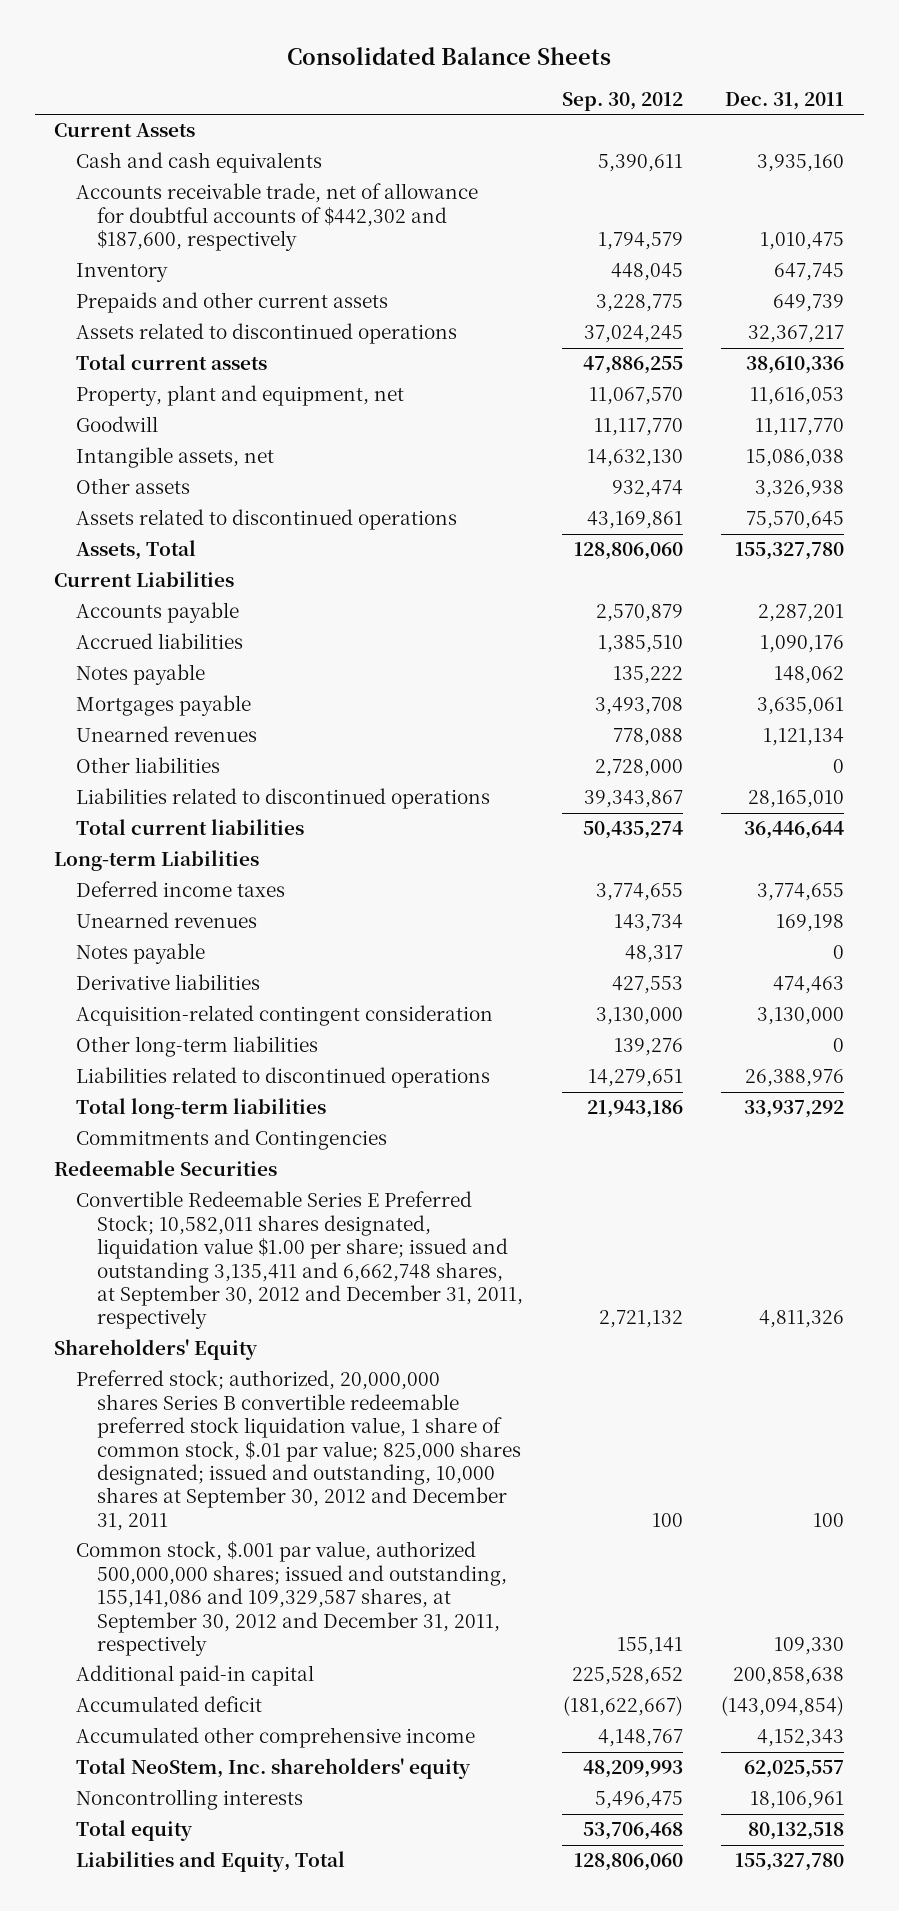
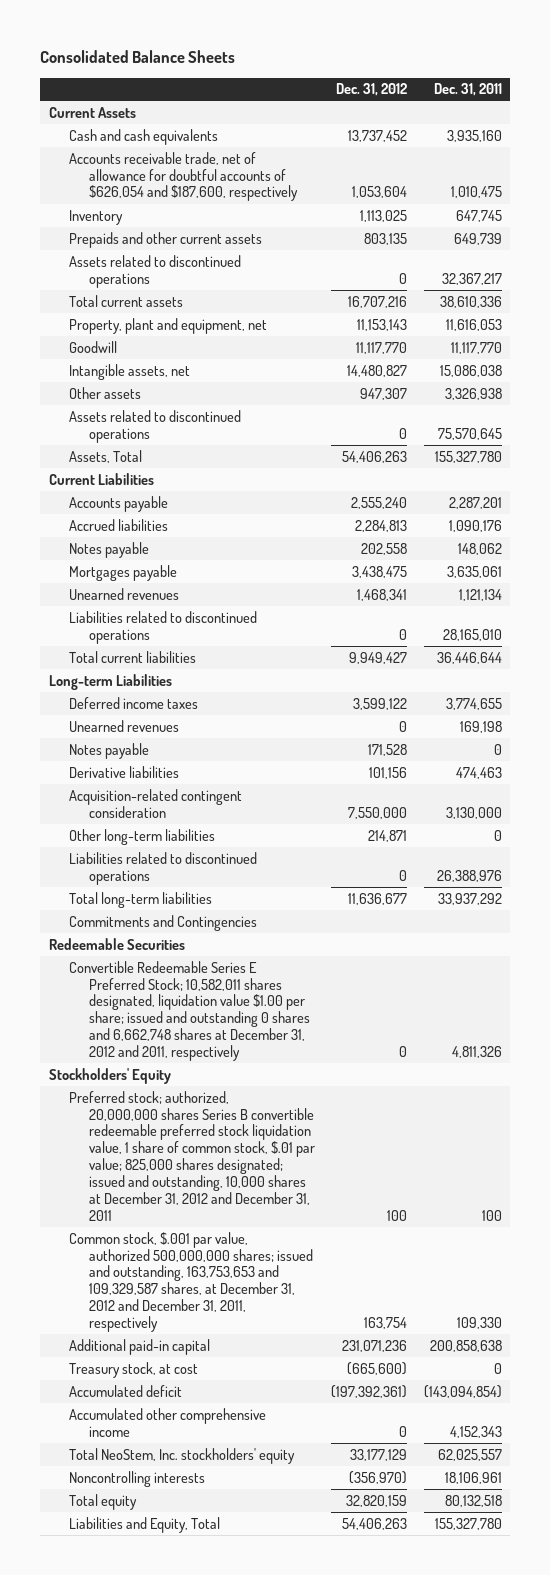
- | Sep. 30, 2012 | Dec. 31, 2011
+ | Dec. 31, 2012 | Dec. 31, 2011
- Accounts receivable trade, net of allowance for doubtful accounts of $442,302 and $187,600, respectively | 1,794,579 | 1,010,475
+ Accounts receivable trade, net of allowance for doubtful accounts of $626,054 and $187,600, respectively | 1,053,604 | 1,010,475
- Other liabilities | 2,728,000 | 0
- Convertible Redeemable Series E Preferred Stock; 10,582,011 shares designated, liquidation value $1.00 per share; issued and outstanding 3,135,411 and 6,662,748 shares, at September 30, 2012 and December 31, 2011, respectively | 2,721,132 | 4,811,326
- Shareholders' Equity
- Preferred stock; authorized, 20,000,000 shares Series B convertible redeemable preferred stock liquidation value, 1 share of common stock, $.01 par value; 825,000 shares designated; issued and outstanding, 10,000 shares at September 30, 2012 and December 31, 2011 | 100 | 100
- Common stock, $.001 par value, authorized 500,000,000 shares; issued and outstanding, 155,141,086 and 109,329,587 shares, at September 30, 2012 and December 31, 2011, respectively | 155,141 | 109,330
+ Convertible Redeemable Series E Preferred Stock; 10,582,011 shares designated, liquidation value $1.00 per share; issued and outstanding 0 shares and 6,662,748 shares at December 31, 2012 and 2011, respectively | 0 | 4,811,326
+ Stockholders' Equity
+ Preferred stock; authorized, 20,000,000 shares Series B convertible redeemable preferred stock liquidation value, 1 share of common stock, $.01 par value; 825,000 shares designated; issued and outstanding, 10,000 shares at December 31, 2012 and December 31, 2011 | 100 | 100
+ Common stock, $.001 par value, authorized 500,000,000 shares; issued and outstanding, 163,753,653 and 109,329,587 shares, at December 31, 2012 and December 31, 2011, respectively | 163,754 | 109,330
+ Treasury stock, at cost | (665,600) | 0
- Total NeoStem, Inc. shareholders' equity | 48,209,993 | 62,025,557
+ Total NeoStem, Inc. stockholders' equity | 33,177,129 | 62,025,557

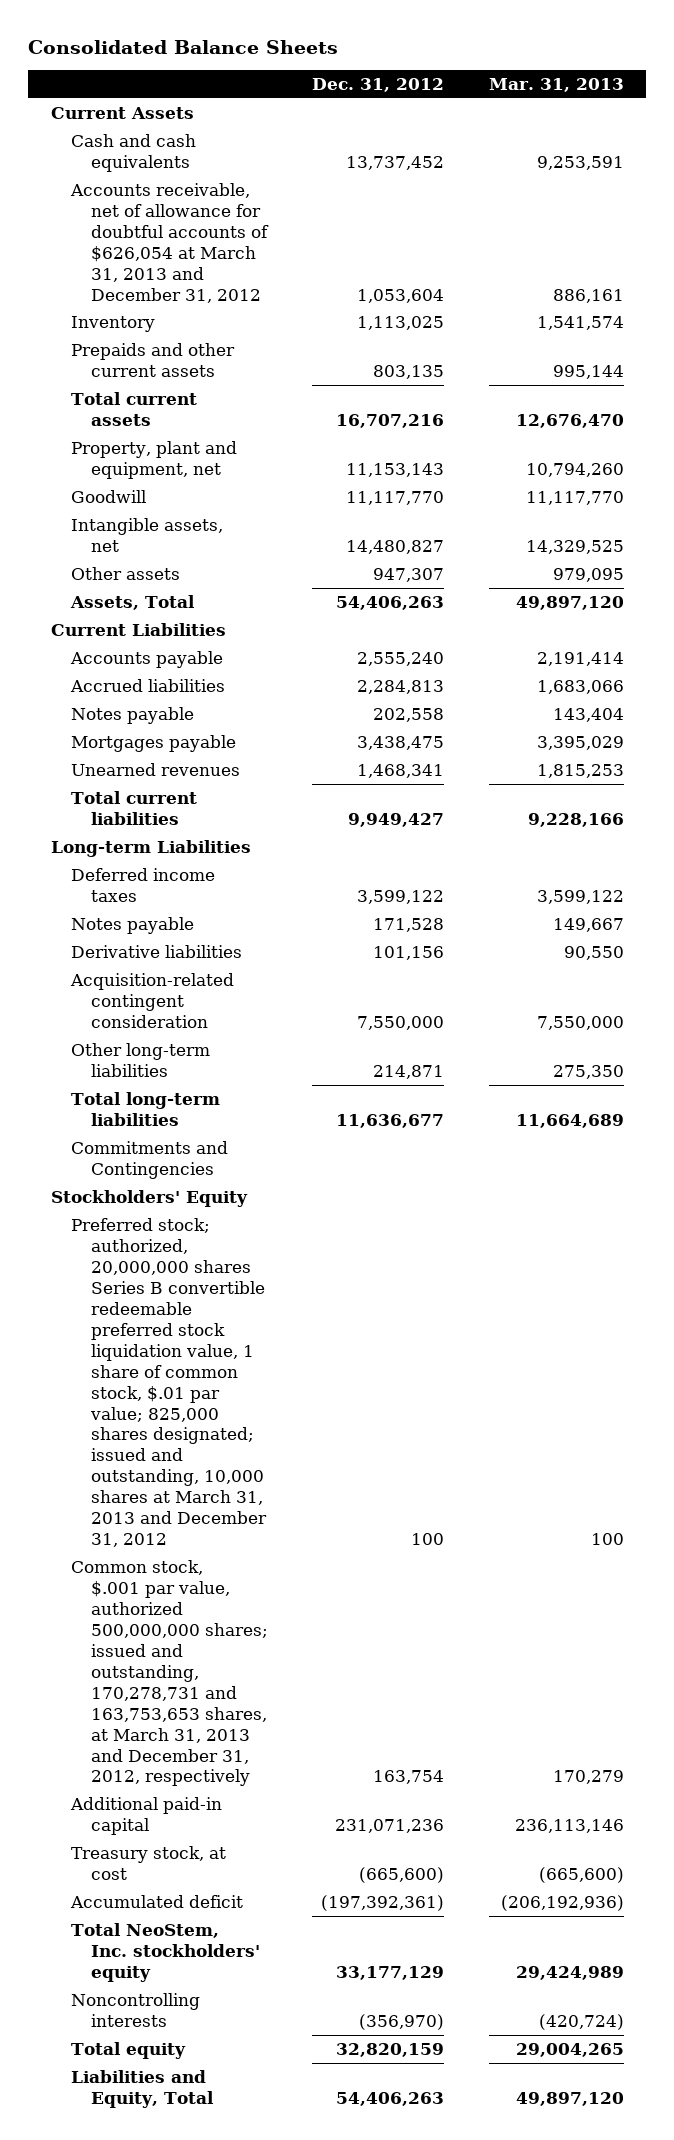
- | Dec. 31, 2012 | Dec. 31, 2011
+ | Dec. 31, 2012 | Mar. 31, 2013
- Accounts receivable trade, net of allowance for doubtful accounts of $626,054 and $187,600, respectively | 1,053,604 | 1,010,475
+ Accounts receivable, net of allowance for doubtful accounts of $626,054 at March 31, 2013 and December 31, 2012 | 1,053,604 | 886,161
- Assets related to discontinued operations | 0 | 32,367,217
- Assets related to discontinued operations | 0 | 75,570,645
- Liabilities related to discontinued operations | 0 | 28,165,010
- Unearned revenues | 0 | 169,198
- Liabilities related to discontinued operations | 0 | 26,388,976
- Redeemable Securities
- Convertible Redeemable Series E Preferred Stock; 10,582,011 shares designated, liquidation value $1.00 per share; issued and outstanding 0 shares and 6,662,748 shares at December 31, 2012 and 2011, respectively | 0 | 4,811,326
- Preferred stock; authorized, 20,000,000 shares Series B convertible redeemable preferred stock liquidation value, 1 share of common stock, $.01 par value; 825,000 shares designated; issued and outstanding, 10,000 shares at December 31, 2012 and December 31, 2011 | 100 | 100
- Common stock, $.001 par value, authorized 500,000,000 shares; issued and outstanding, 163,753,653 and 109,329,587 shares, at December 31, 2012 and December 31, 2011, respectively | 163,754 | 109,330
+ Preferred stock; authorized, 20,000,000 shares Series B convertible redeemable preferred stock liquidation value, 1 share of common stock, $.01 par value; 825,000 shares designated; issued and outstanding, 10,000 shares at March 31, 2013 and December 31, 2012 | 100 | 100
+ Common stock, $.001 par value, authorized 500,000,000 shares; issued and outstanding, 170,278,731 and 163,753,653 shares, at March 31, 2013 and December 31, 2012, respectively | 163,754 | 170,279
- Accumulated other comprehensive income | 0 | 4,152,343

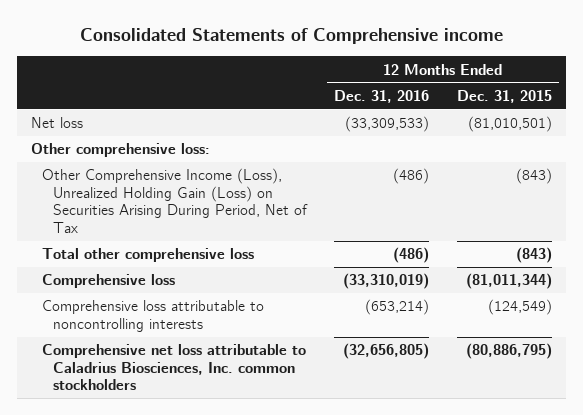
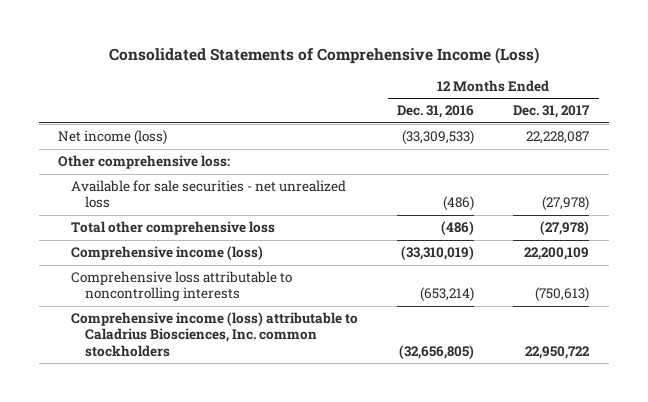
- Consolidated Statements of Comprehensive income
+ Consolidated Statements of Comprehensive Income (Loss)
- | 12 Months Ended Dec. 31, 2016 | 12 Months Ended Dec. 31, 2015
+ | 12 Months Ended Dec. 31, 2016 | 12 Months Ended Dec. 31, 2017
- Net loss | (33,309,533) | (81,010,501)
+ Net income (loss) | (33,309,533) | 22,228,087
- Other Comprehensive Income (Loss), Unrealized Holding Gain (Loss) on Securities Arising During Period, Net of Tax | (486) | (843)
+ Available for sale securities - net unrealized loss | (486) | (27,978)
- Comprehensive loss | (33,310,019) | (81,011,344)
+ Comprehensive income (loss) | (33,310,019) | 22,200,109
- Comprehensive net loss attributable to Caladrius Biosciences, Inc. common stockholders | (32,656,805) | (80,886,795)
+ Comprehensive income (loss) attributable to Caladrius Biosciences, Inc. common stockholders | (32,656,805) | 22,950,722

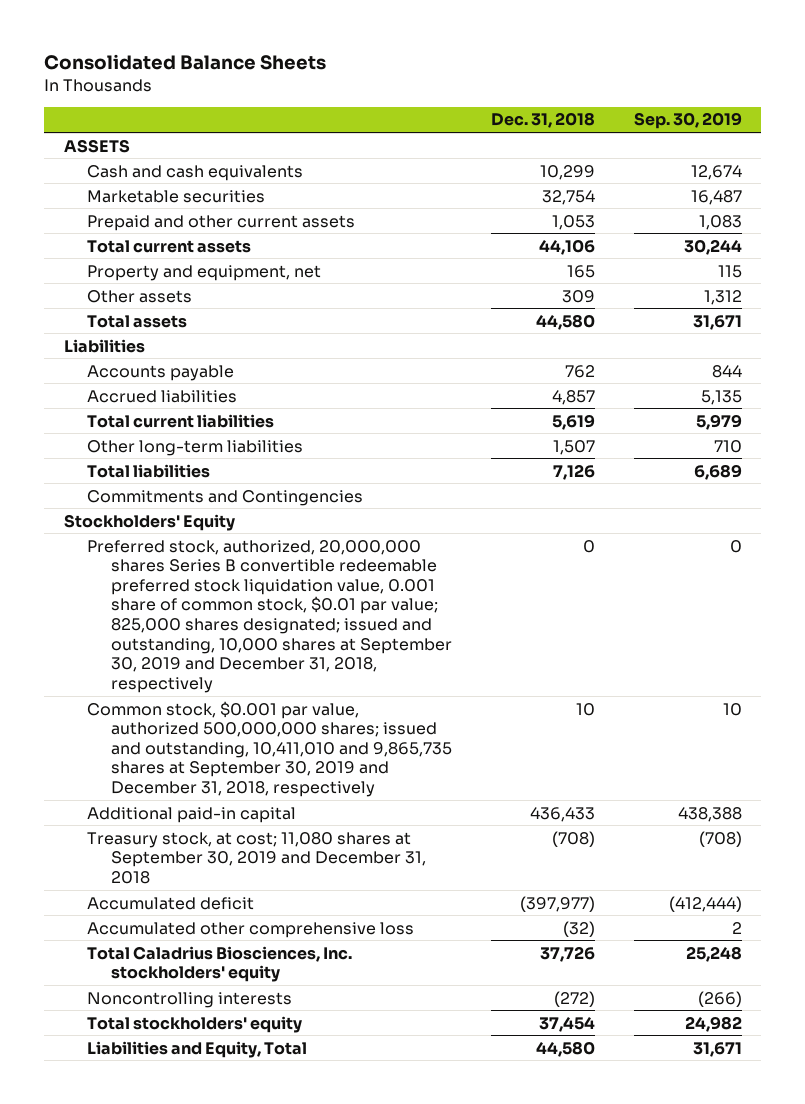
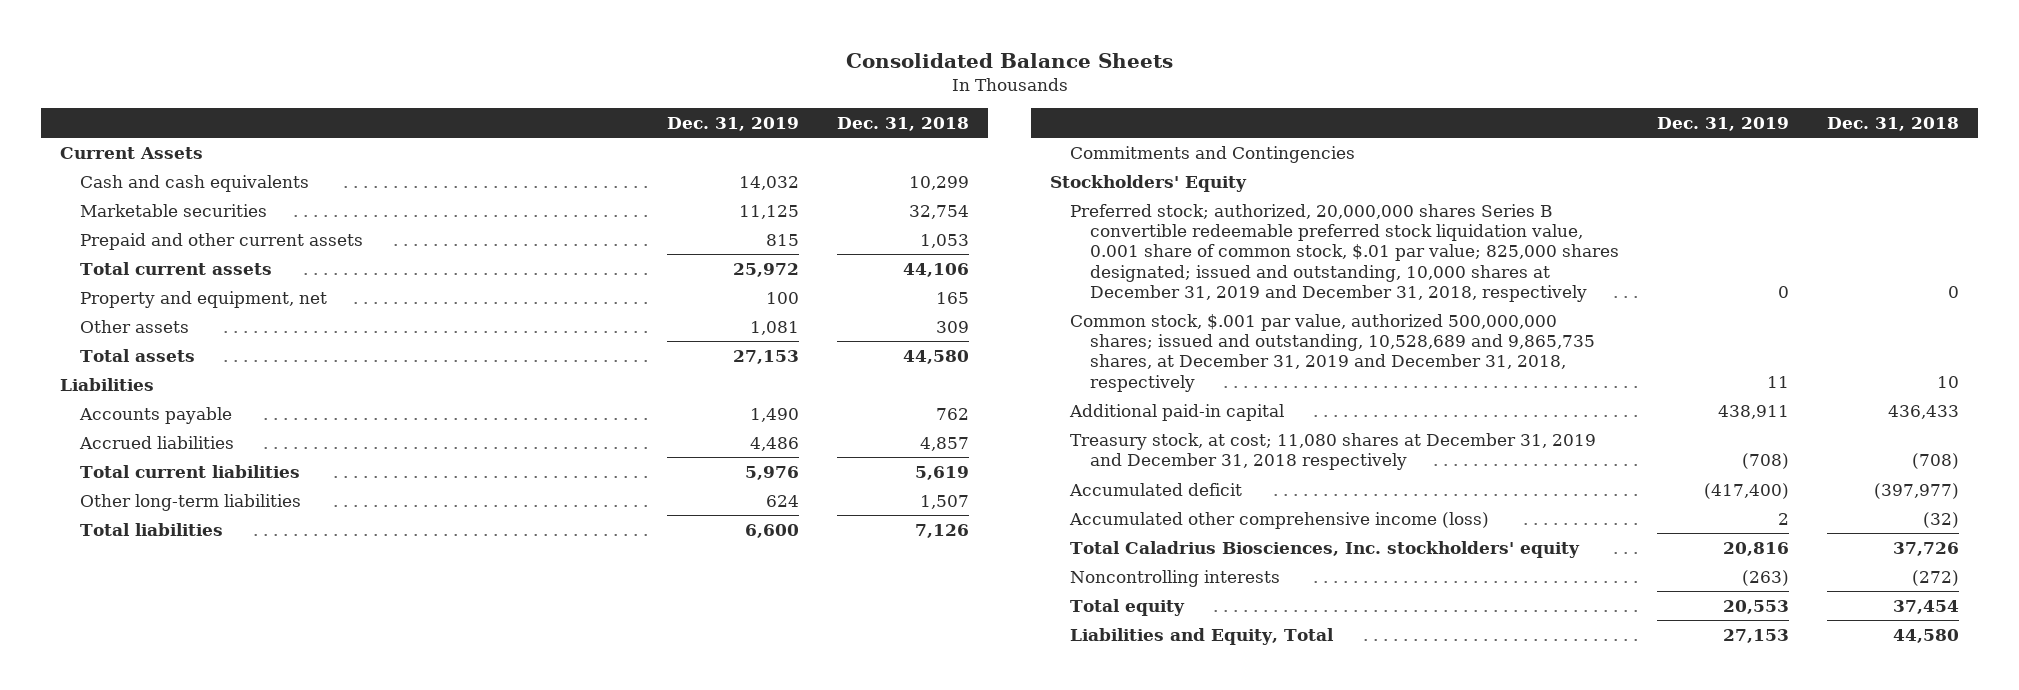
- | Dec. 31, 2018 | Sep. 30, 2019
+ | Dec. 31, 2019 | Dec. 31, 2018
- ASSETS
+ Current Assets
- Preferred stock, authorized, 20,000,000 shares Series B convertible redeemable preferred stock liquidation value, 0.001 share of common stock, $0.01 par value; 825,000 shares designated; issued and outstanding, 10,000 shares at September 30, 2019 and December 31, 2018, respectively | 0 | 0
- Common stock, $0.001 par value, authorized 500,000,000 shares; issued and outstanding, 10,411,010 and 9,865,735 shares at September 30, 2019 and December 31, 2018, respectively | 10 | 10
+ Preferred stock; authorized, 20,000,000 shares Series B convertible redeemable preferred stock liquidation value, 0.001 share of common stock, $.01 par value; 825,000 shares designated; issued and outstanding, 10,000 shares at December 31, 2019 and December 31, 2018, respectively | 0 | 0
+ Common stock, $.001 par value, authorized 500,000,000 shares; issued and outstanding, 10,528,689 and 9,865,735 shares, at December 31, 2019 and December 31, 2018, respectively | 11 | 10
- Treasury stock, at cost; 11,080 shares at September 30, 2019 and December 31, 2018 | (708) | (708)
+ Treasury stock, at cost; 11,080 shares at December 31, 2019 and December 31, 2018 respectively | (708) | (708)
- Accumulated other comprehensive loss | (32) | 2
+ Accumulated other comprehensive income (loss) | 2 | (32)
- Total stockholders' equity | 37,454 | 24,982
+ Total equity | 20,553 | 37,454

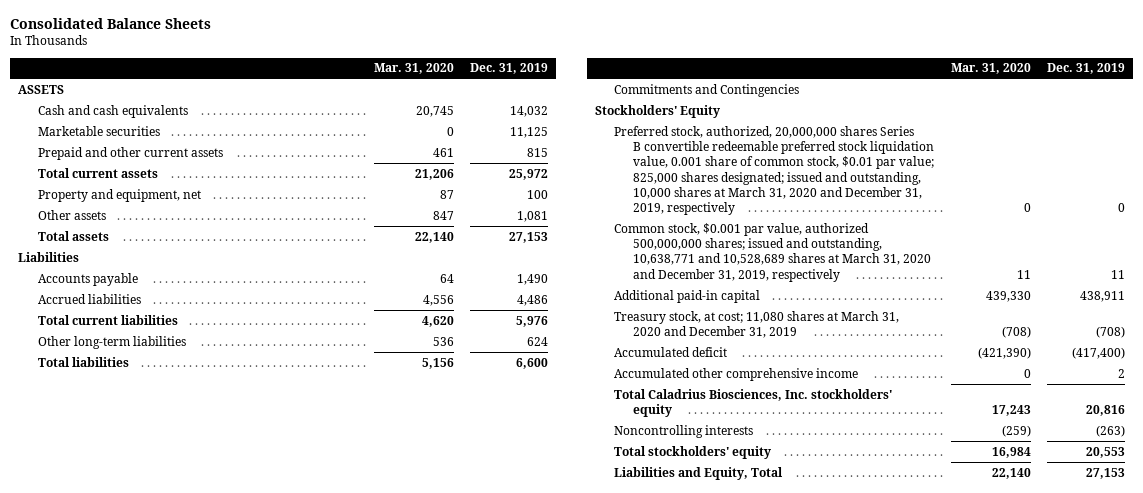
- | Dec. 31, 2019 | Dec. 31, 2018
+ | Mar. 31, 2020 | Dec. 31, 2019
- Current Assets
+ ASSETS
- Preferred stock; authorized, 20,000,000 shares Series B convertible redeemable preferred stock liquidation value, 0.001 share of common stock, $.01 par value; 825,000 shares designated; issued and outstanding, 10,000 shares at December 31, 2019 and December 31, 2018, respectively | 0 | 0
- Common stock, $.001 par value, authorized 500,000,000 shares; issued and outstanding, 10,528,689 and 9,865,735 shares, at December 31, 2019 and December 31, 2018, respectively | 11 | 10
+ Preferred stock, authorized, 20,000,000 shares Series B convertible redeemable preferred stock liquidation value, 0.001 share of common stock, $0.01 par value; 825,000 shares designated; issued and outstanding, 10,000 shares at March 31, 2020 and December 31, 2019, respectively | 0 | 0
+ Common stock, $0.001 par value, authorized 500,000,000 shares; issued and outstanding, 10,638,771 and 10,528,689 shares at March 31, 2020 and December 31, 2019, respectively | 11 | 11
- Treasury stock, at cost; 11,080 shares at December 31, 2019 and December 31, 2018 respectively | (708) | (708)
+ Treasury stock, at cost; 11,080 shares at March 31, 2020 and December 31, 2019 | (708) | (708)
- Accumulated other comprehensive income (loss) | 2 | (32)
+ Accumulated other comprehensive income | 0 | 2
- Total equity | 20,553 | 37,454
+ Total stockholders' equity | 16,984 | 20,553

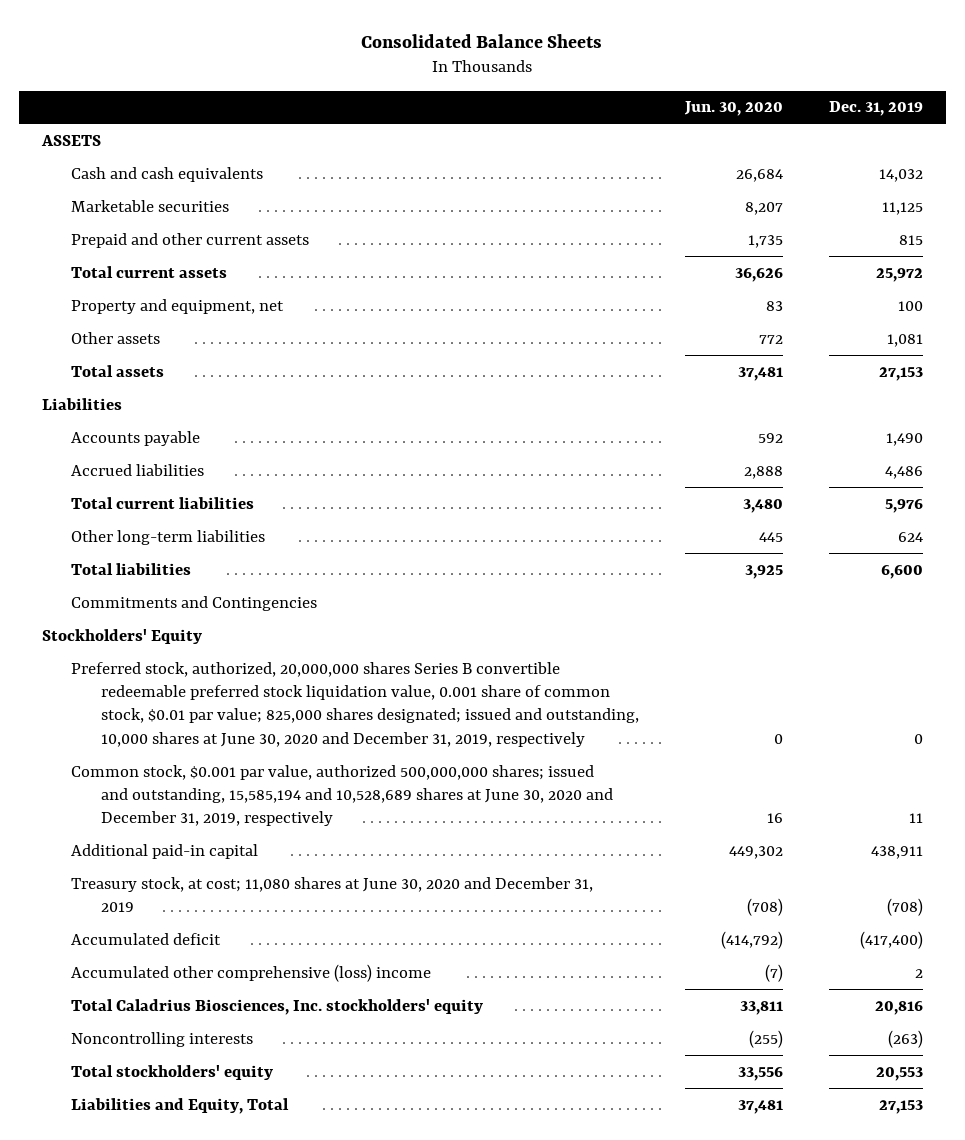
- | Mar. 31, 2020 | Dec. 31, 2019
+ | Jun. 30, 2020 | Dec. 31, 2019
- Preferred stock, authorized, 20,000,000 shares Series B convertible redeemable preferred stock liquidation value, 0.001 share of common stock, $0.01 par value; 825,000 shares designated; issued and outstanding, 10,000 shares at March 31, 2020 and December 31, 2019, respectively | 0 | 0
- Common stock, $0.001 par value, authorized 500,000,000 shares; issued and outstanding, 10,638,771 and 10,528,689 shares at March 31, 2020 and December 31, 2019, respectively | 11 | 11
+ Preferred stock, authorized, 20,000,000 shares Series B convertible redeemable preferred stock liquidation value, 0.001 share of common stock, $0.01 par value; 825,000 shares designated; issued and outstanding, 10,000 shares at June 30, 2020 and December 31, 2019, respectively | 0 | 0
+ Common stock, $0.001 par value, authorized 500,000,000 shares; issued and outstanding, 15,585,194 and 10,528,689 shares at June 30, 2020 and December 31, 2019, respectively | 16 | 11
- Treasury stock, at cost; 11,080 shares at March 31, 2020 and December 31, 2019 | (708) | (708)
+ Treasury stock, at cost; 11,080 shares at June 30, 2020 and December 31, 2019 | (708) | (708)
- Accumulated other comprehensive income | 0 | 2
+ Accumulated other comprehensive (loss) income | (7) | 2

